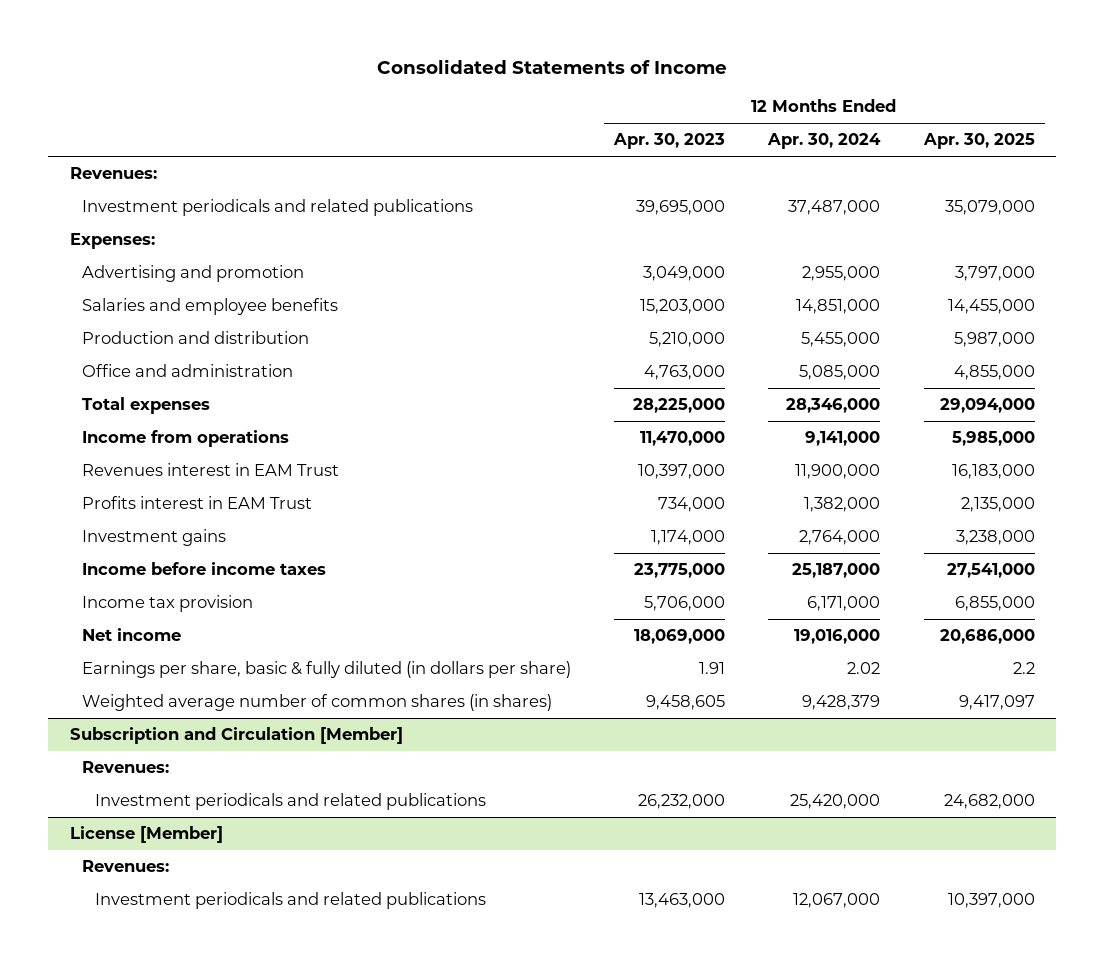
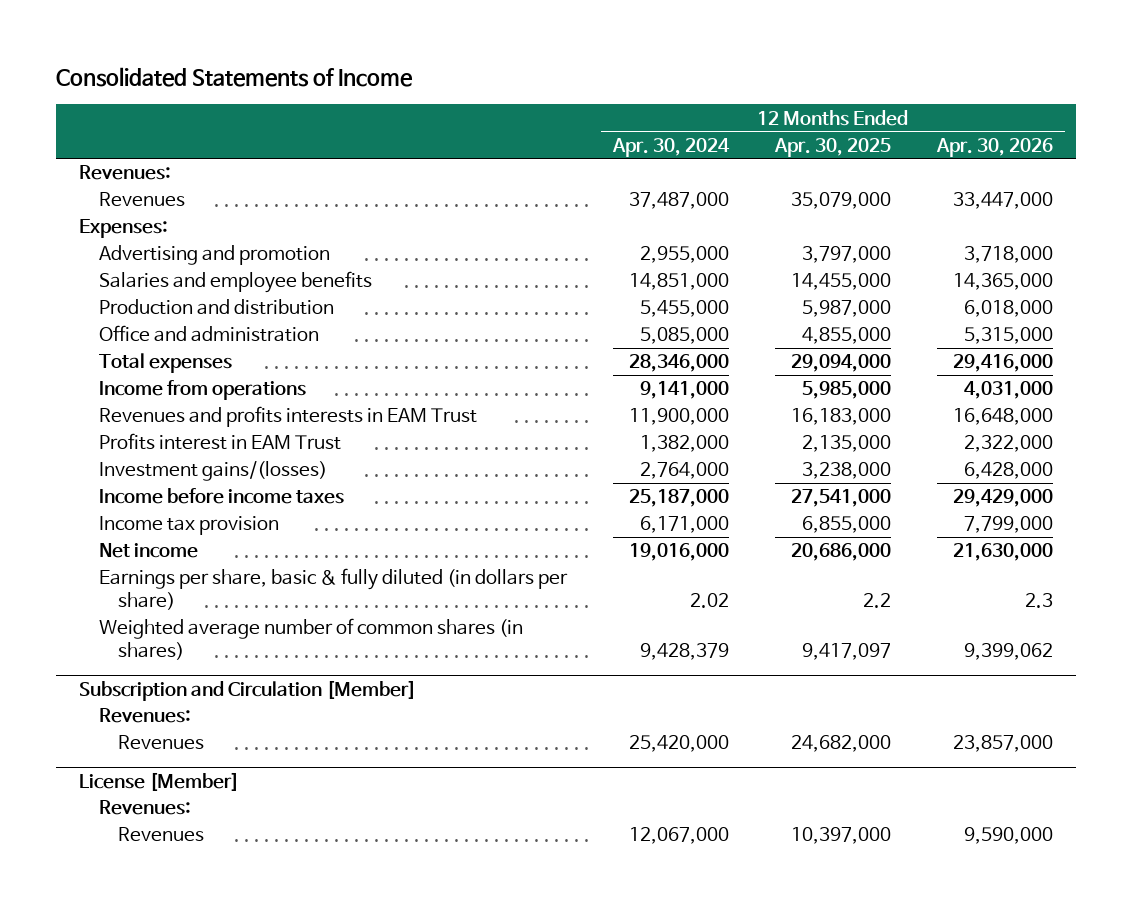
- | 12 Months Ended Apr. 30, 2023 | 12 Months Ended Apr. 30, 2024 | 12 Months Ended Apr. 30, 2025
+ | 12 Months Ended Apr. 30, 2024 | 12 Months Ended Apr. 30, 2025 | 12 Months Ended Apr. 30, 2026
- Investment periodicals and related publications | 39,695,000 | 37,487,000 | 35,079,000
+ Revenues | 37,487,000 | 35,079,000 | 33,447,000
- Revenues interest in EAM Trust | 10,397,000 | 11,900,000 | 16,183,000
+ Revenues and profits interests in EAM Trust | 11,900,000 | 16,183,000 | 16,648,000
- Investment gains | 1,174,000 | 2,764,000 | 3,238,000
+ Investment gains/(losses) | 2,764,000 | 3,238,000 | 6,428,000
@ Subscription and Circulation [Member]
- Investment periodicals and related publications | 26,232,000 | 25,420,000 | 24,682,000
+ Revenues | 25,420,000 | 24,682,000 | 23,857,000
@ License [Member]
- Investment periodicals and related publications | 13,463,000 | 12,067,000 | 10,397,000
+ Revenues | 12,067,000 | 10,397,000 | 9,590,000

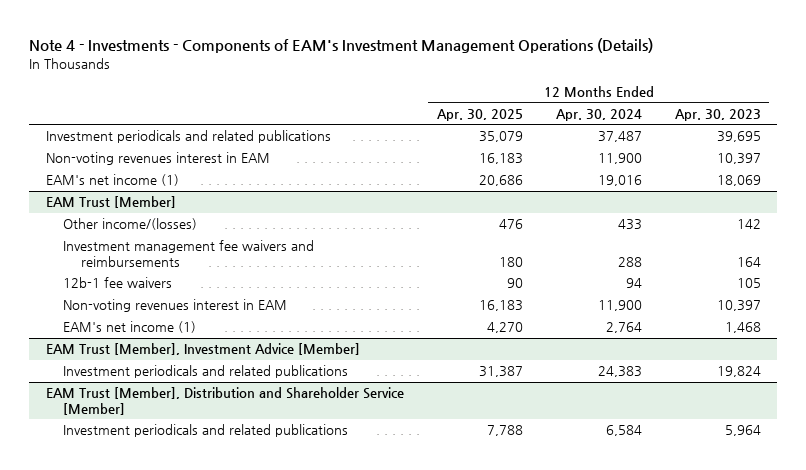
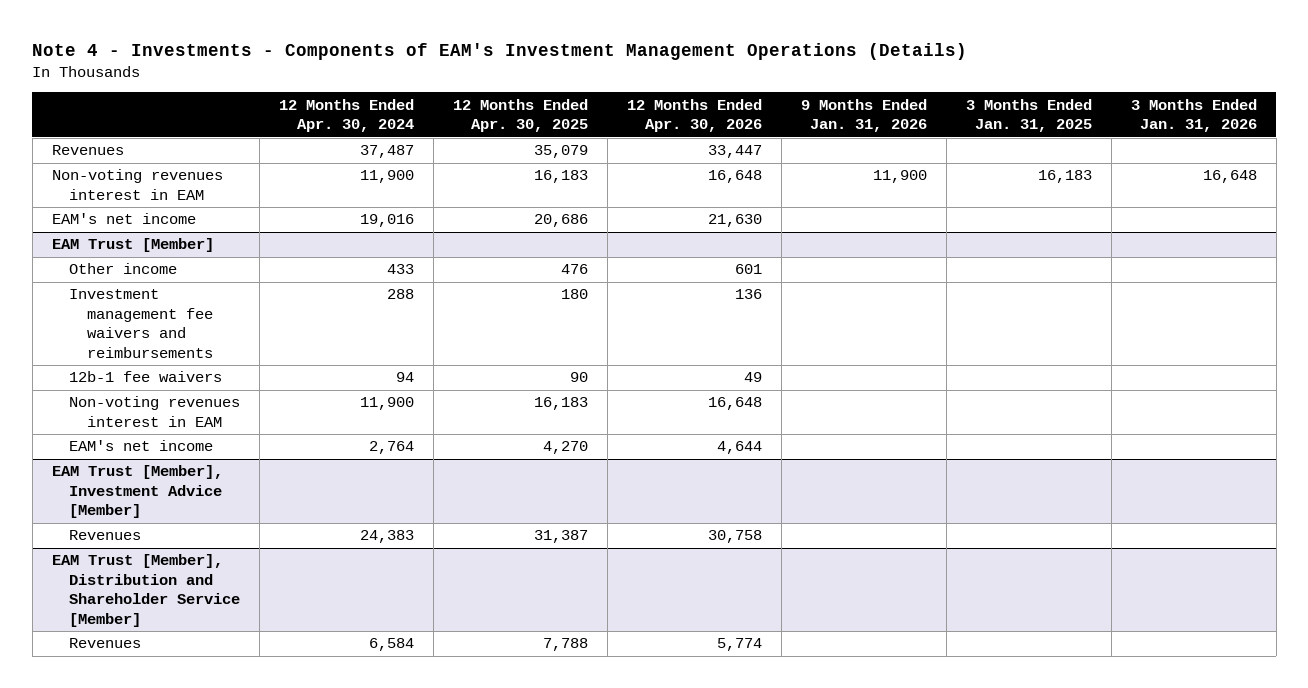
- | 12 Months Ended Apr. 30, 2025 | 12 Months Ended Apr. 30, 2024 | 12 Months Ended Apr. 30, 2023
+ | 12 Months Ended Apr. 30, 2024 | 12 Months Ended Apr. 30, 2025 | 12 Months Ended Apr. 30, 2026 | 9 Months Ended Jan. 31, 2026 | 3 Months Ended Jan. 31, 2025 | 3 Months Ended Jan. 31, 2026
- Investment periodicals and related publications | 35,079 | 37,487 | 39,695
+ Revenues | 37,487 | 35,079 | 33,447 | | |
- EAM's net income (1) | 20,686 | 19,016 | 18,069
+ EAM's net income | 19,016 | 20,686 | 21,630 | | |
@ EAM Trust [Member]
- Other income/(losses) | 476 | 433 | 142
+ Other income | 433 | 476 | 601 | | |
- EAM's net income (1) | 4,270 | 2,764 | 1,468
+ EAM's net income | 2,764 | 4,270 | 4,644 | | |
@ EAM Trust [Member], Investment Advice [Member]
- Investment periodicals and related publications | 31,387 | 24,383 | 19,824
+ Revenues | 24,383 | 31,387 | 30,758 | | |
@ EAM Trust [Member], Distribution and Shareholder Service [Member]
- Investment periodicals and related publications | 7,788 | 6,584 | 5,964
+ Revenues | 6,584 | 7,788 | 5,774 | | |

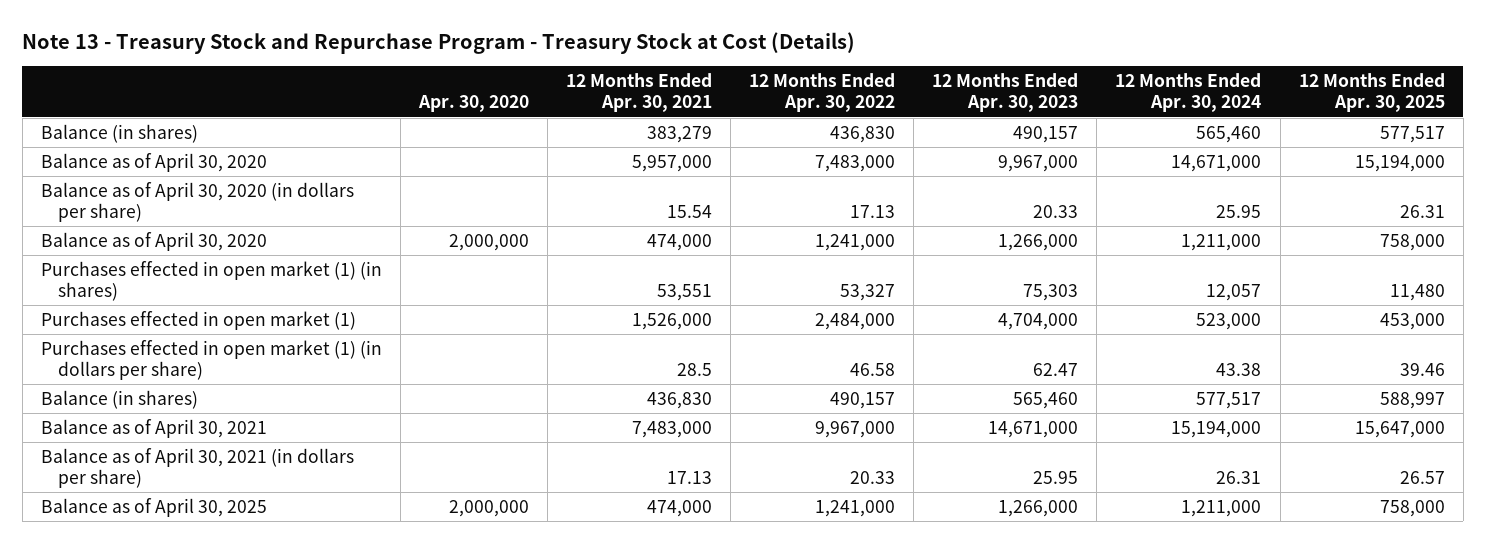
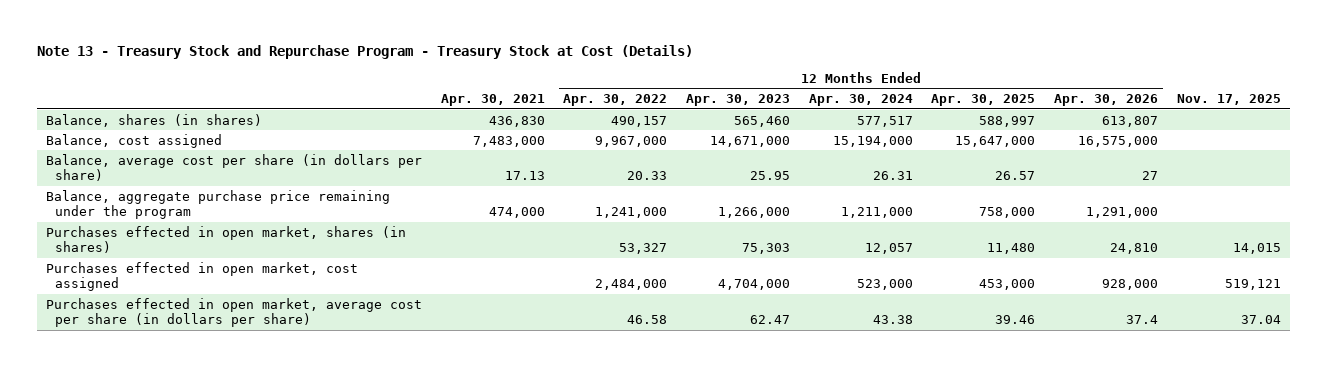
- | Apr. 30, 2020 | 12 Months Ended Apr. 30, 2021 | 12 Months Ended Apr. 30, 2022 | 12 Months Ended Apr. 30, 2023 | 12 Months Ended Apr. 30, 2024 | 12 Months Ended Apr. 30, 2025
+ | Apr. 30, 2021 | 12 Months Ended Apr. 30, 2022 | 12 Months Ended Apr. 30, 2023 | 12 Months Ended Apr. 30, 2024 | 12 Months Ended Apr. 30, 2025 | 12 Months Ended Apr. 30, 2026 | Nov. 17, 2025
- Balance (in shares) | | 383,279 | 436,830 | 490,157 | 565,460 | 577,517
- Balance as of April 30, 2020 | | 5,957,000 | 7,483,000 | 9,967,000 | 14,671,000 | 15,194,000
- Balance as of April 30, 2020 (in dollars per share) | | 15.54 | 17.13 | 20.33 | 25.95 | 26.31
- Balance as of April 30, 2020 | 2,000,000 | 474,000 | 1,241,000 | 1,266,000 | 1,211,000 | 758,000
- Purchases effected in open market (1) (in shares) | | 53,551 | 53,327 | 75,303 | 12,057 | 11,480
- Purchases effected in open market (1) | | 1,526,000 | 2,484,000 | 4,704,000 | 523,000 | 453,000
- Purchases effected in open market (1) (in dollars per share) | | 28.5 | 46.58 | 62.47 | 43.38 | 39.46
- Balance (in shares) | | 436,830 | 490,157 | 565,460 | 577,517 | 588,997
- Balance as of April 30, 2021 | | 7,483,000 | 9,967,000 | 14,671,000 | 15,194,000 | 15,647,000
- Balance as of April 30, 2021 (in dollars per share) | | 17.13 | 20.33 | 25.95 | 26.31 | 26.57
- Balance as of April 30, 2025 | 2,000,000 | 474,000 | 1,241,000 | 1,266,000 | 1,211,000 | 758,000
+ Balance, shares (in shares) | 436,830 | 490,157 | 565,460 | 577,517 | 588,997 | 613,807 |
+ Balance, cost assigned | 7,483,000 | 9,967,000 | 14,671,000 | 15,194,000 | 15,647,000 | 16,575,000 |
+ Balance, average cost per share (in dollars per share) | 17.13 | 20.33 | 25.95 | 26.31 | 26.57 | 27 |
+ Balance, aggregate purchase price remaining under the program | 474,000 | 1,241,000 | 1,266,000 | 1,211,000 | 758,000 | 1,291,000 |
+ Purchases effected in open market, shares (in shares) | | 53,327 | 75,303 | 12,057 | 11,480 | 24,810 | 14,015
+ Purchases effected in open market, cost assigned | | 2,484,000 | 4,704,000 | 523,000 | 453,000 | 928,000 | 519,121
+ Purchases effected in open market, average cost per share (in dollars per share) | | 46.58 | 62.47 | 43.38 | 39.46 | 37.4 | 37.04

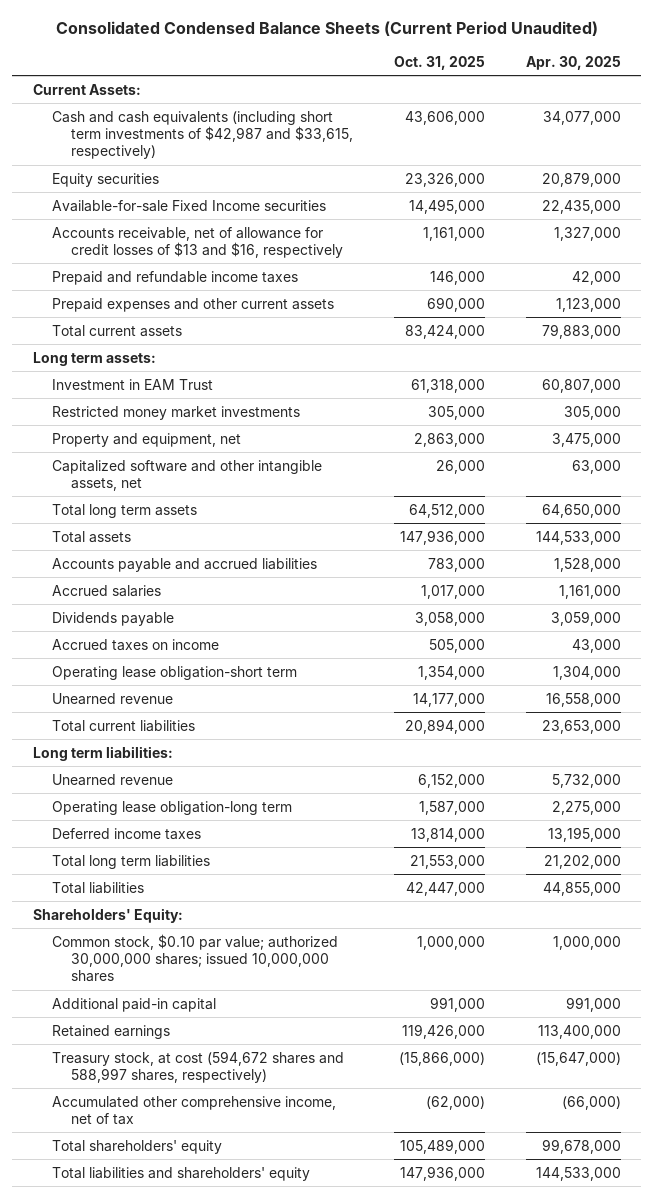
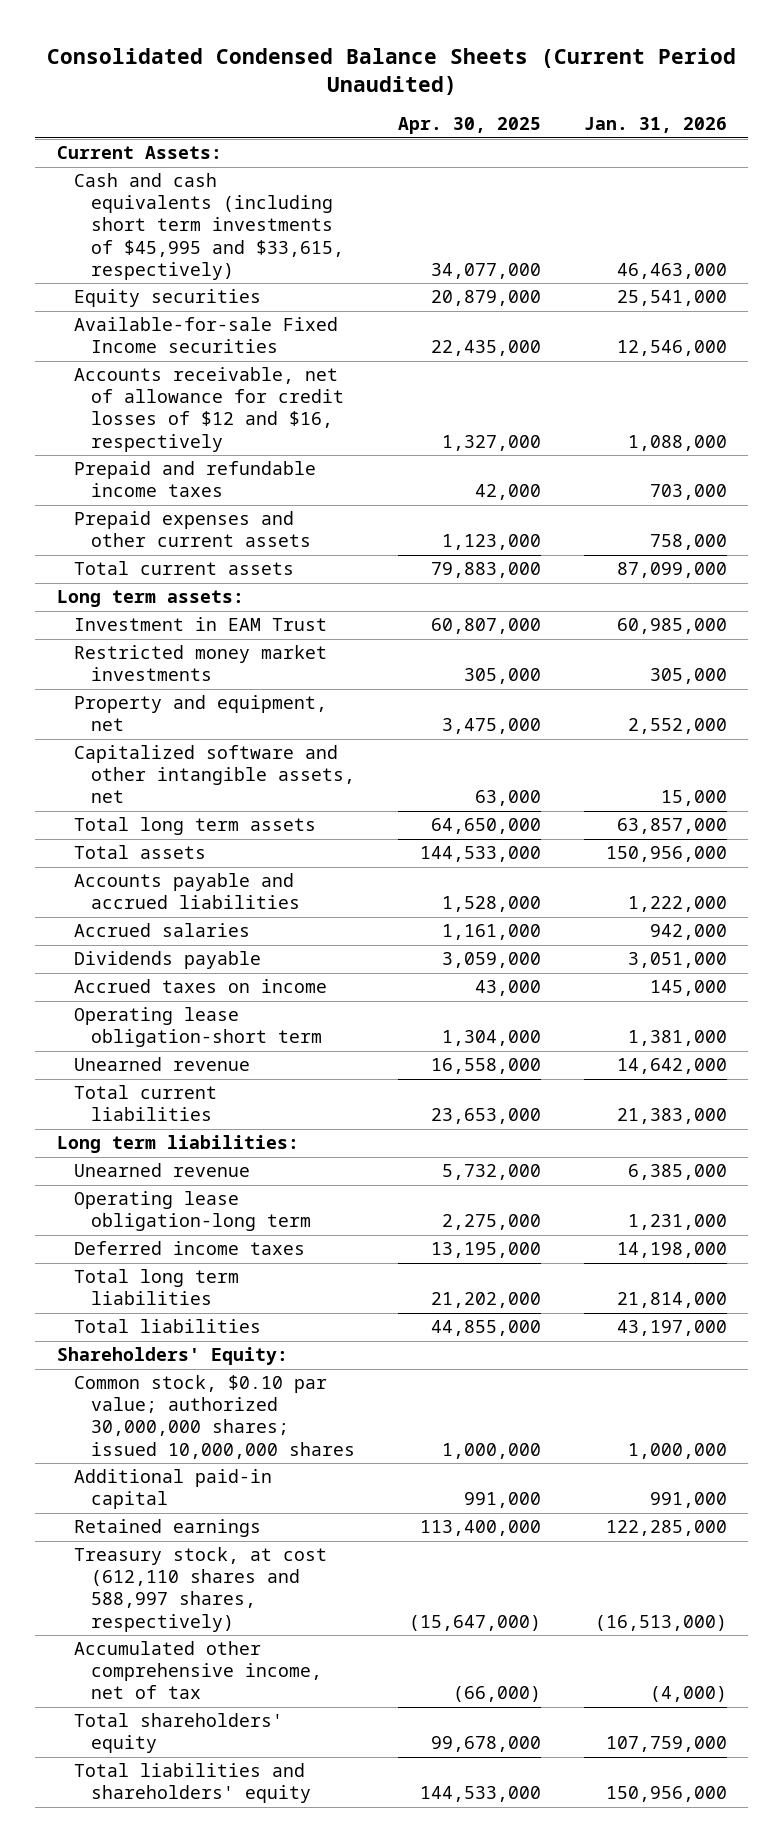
- | Oct. 31, 2025 | Apr. 30, 2025
+ | Apr. 30, 2025 | Jan. 31, 2026
- Cash and cash equivalents (including short term investments of $42,987 and $33,615, respectively) | 43,606,000 | 34,077,000
+ Cash and cash equivalents (including short term investments of $45,995 and $33,615, respectively) | 34,077,000 | 46,463,000
- Accounts receivable, net of allowance for credit losses of $13 and $16, respectively | 1,161,000 | 1,327,000
+ Accounts receivable, net of allowance for credit losses of $12 and $16, respectively | 1,327,000 | 1,088,000
- Treasury stock, at cost (594,672 shares and 588,997 shares, respectively) | (15,866,000) | (15,647,000)
+ Treasury stock, at cost (612,110 shares and 588,997 shares, respectively) | (15,647,000) | (16,513,000)

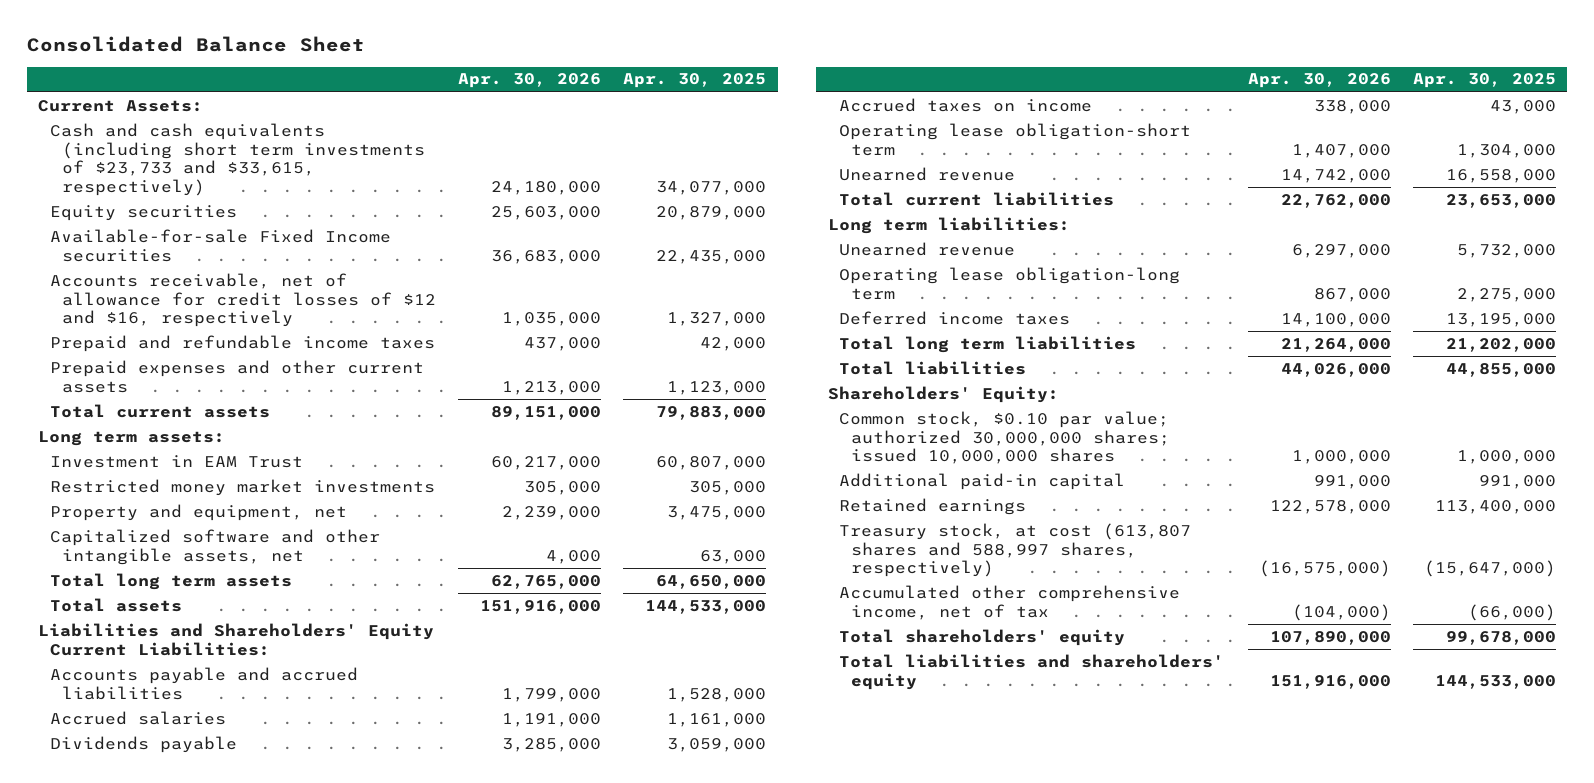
- Consolidated Condensed Balance Sheets (Current Period Unaudited)
+ Consolidated Balance Sheet
- | Apr. 30, 2025 | Jan. 31, 2026
+ | Apr. 30, 2026 | Apr. 30, 2025
- Cash and cash equivalents (including short term investments of $45,995 and $33,615, respectively) | 34,077,000 | 46,463,000
+ Cash and cash equivalents (including short term investments of $23,733 and $33,615, respectively) | 24,180,000 | 34,077,000
+ Liabilities and Shareholders' Equity Current Liabilities:
- Treasury stock, at cost (612,110 shares and 588,997 shares, respectively) | (15,647,000) | (16,513,000)
+ Treasury stock, at cost (613,807 shares and 588,997 shares, respectively) | (16,575,000) | (15,647,000)

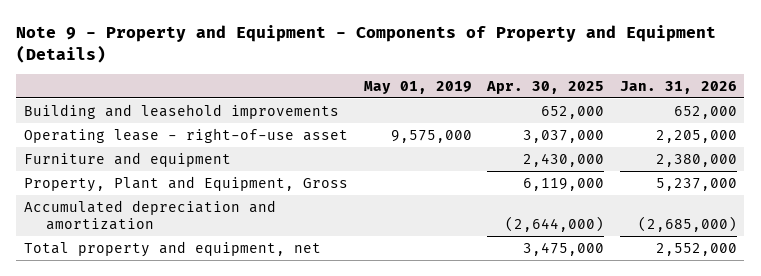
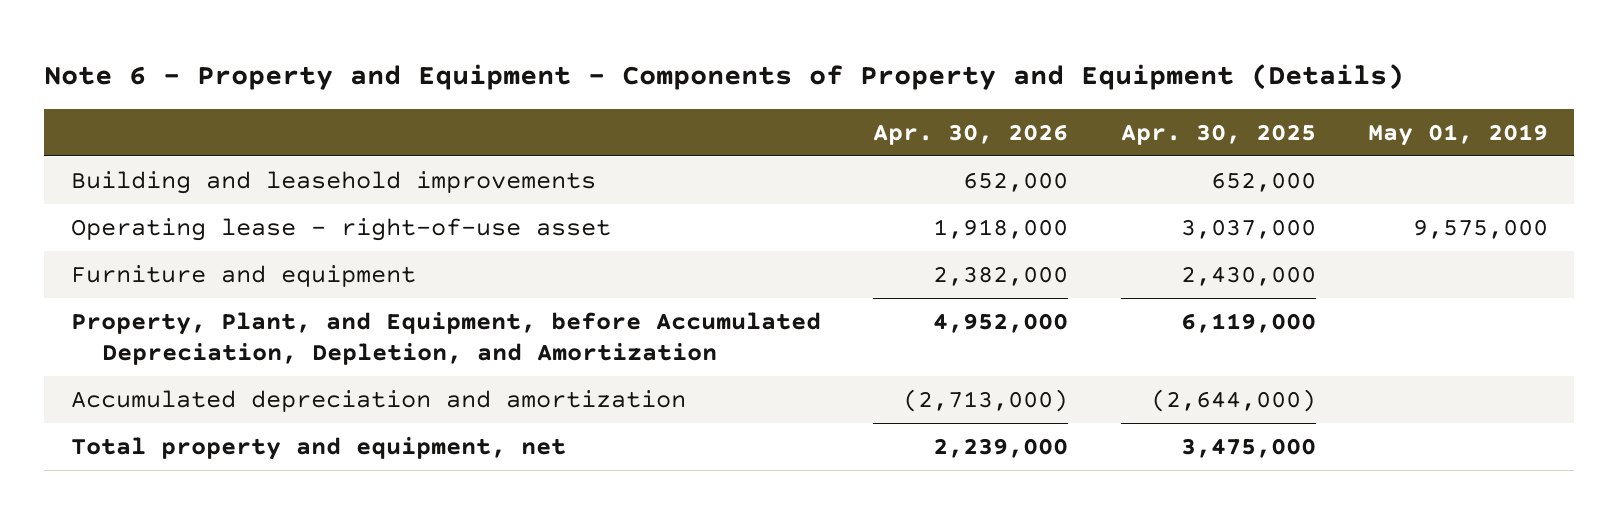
- Note 9 - Property and Equipment - Components of Property and Equipment (Details)
+ Note 6 - Property and Equipment - Components of Property and Equipment (Details)
- | May 01, 2019 | Apr. 30, 2025 | Jan. 31, 2026
+ | Apr. 30, 2026 | Apr. 30, 2025 | May 01, 2019
- Property, Plant and Equipment, Gross | | 6,119,000 | 5,237,000
+ Property, Plant, and Equipment, before Accumulated Depreciation, Depletion, and Amortization | 4,952,000 | 6,119,000 |

